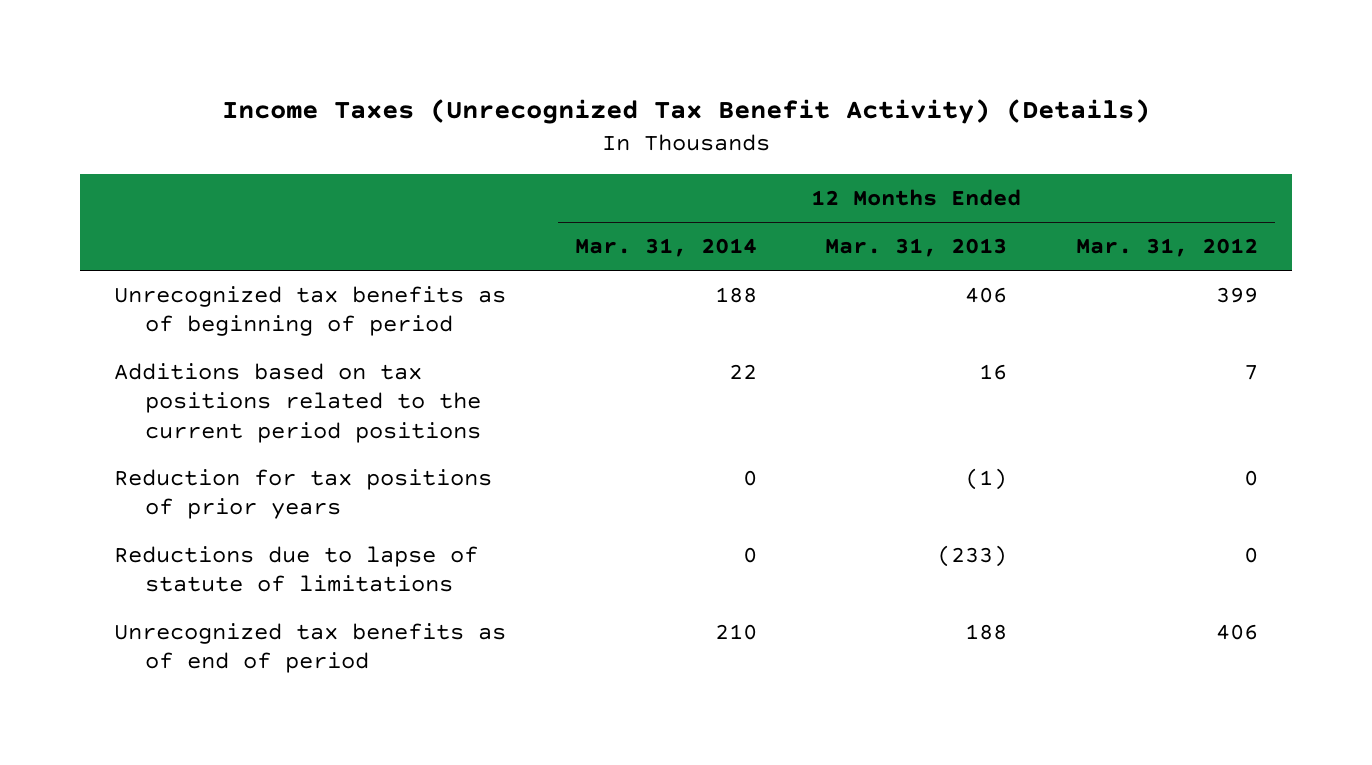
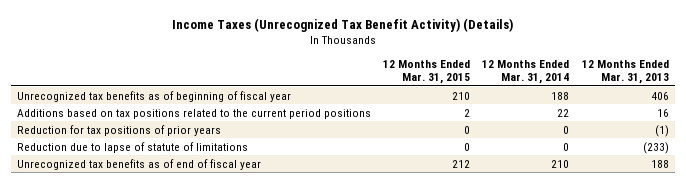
- | 12 Months Ended Mar. 31, 2014 | 12 Months Ended Mar. 31, 2013 | 12 Months Ended Mar. 31, 2012
+ | 12 Months Ended Mar. 31, 2015 | 12 Months Ended Mar. 31, 2014 | 12 Months Ended Mar. 31, 2013
- Unrecognized tax benefits as of beginning of period | 188 | 406 | 399
+ Unrecognized tax benefits as of beginning of fiscal year | 210 | 188 | 406
- Reductions due to lapse of statute of limitations | 0 | (233) | 0
- Unrecognized tax benefits as of end of period | 210 | 188 | 406
+ Reduction due to lapse of statute of limitations | 0 | 0 | (233)
+ Unrecognized tax benefits as of end of fiscal year | 212 | 210 | 188

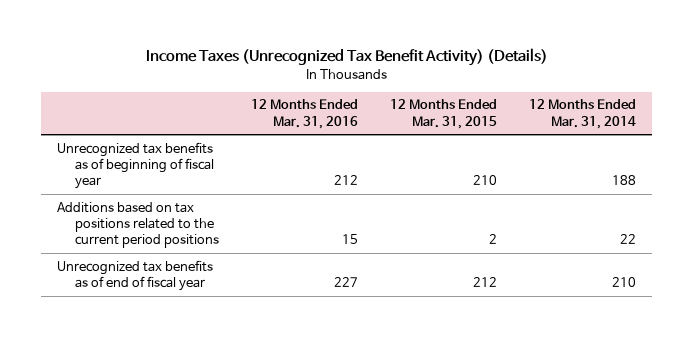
- | 12 Months Ended Mar. 31, 2015 | 12 Months Ended Mar. 31, 2014 | 12 Months Ended Mar. 31, 2013
+ | 12 Months Ended Mar. 31, 2016 | 12 Months Ended Mar. 31, 2015 | 12 Months Ended Mar. 31, 2014
- Reduction for tax positions of prior years | 0 | 0 | (1)
- Reduction due to lapse of statute of limitations | 0 | 0 | (233)

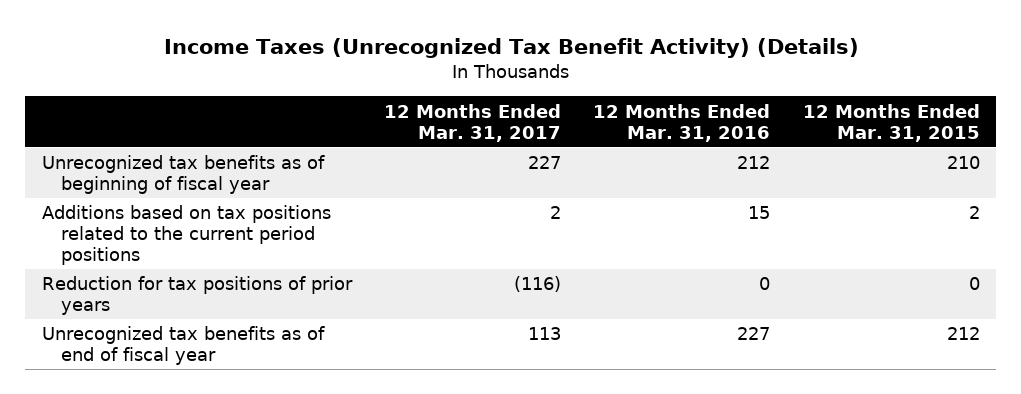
- | 12 Months Ended Mar. 31, 2016 | 12 Months Ended Mar. 31, 2015 | 12 Months Ended Mar. 31, 2014
+ | 12 Months Ended Mar. 31, 2017 | 12 Months Ended Mar. 31, 2016 | 12 Months Ended Mar. 31, 2015
+ Reduction for tax positions of prior years | (116) | 0 | 0

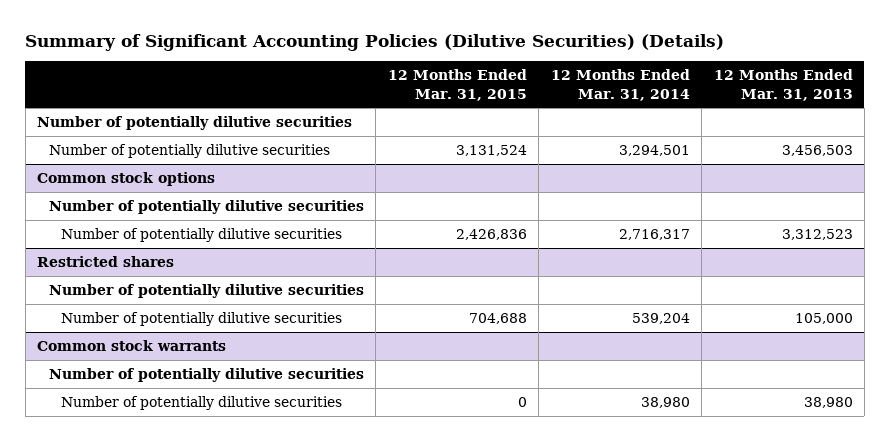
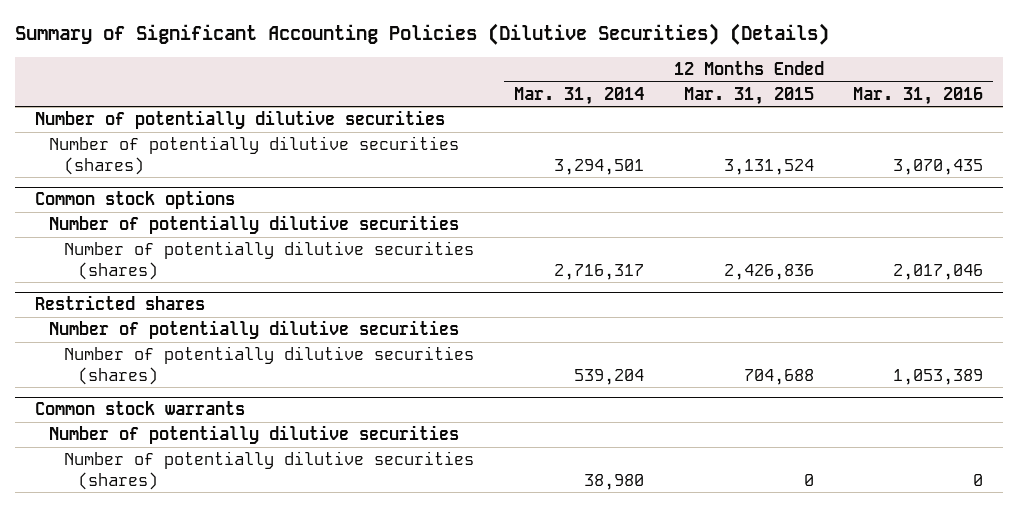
- | 12 Months Ended Mar. 31, 2015 | 12 Months Ended Mar. 31, 2014 | 12 Months Ended Mar. 31, 2013
+ | 12 Months Ended Mar. 31, 2014 | 12 Months Ended Mar. 31, 2015 | 12 Months Ended Mar. 31, 2016
- Number of potentially dilutive securities | 3,131,524 | 3,294,501 | 3,456,503
+ Number of potentially dilutive securities (shares) | 3,294,501 | 3,131,524 | 3,070,435
@ Common stock options
- Number of potentially dilutive securities | 2,426,836 | 2,716,317 | 3,312,523
+ Number of potentially dilutive securities (shares) | 2,716,317 | 2,426,836 | 2,017,046
@ Restricted shares
- Number of potentially dilutive securities | 704,688 | 539,204 | 105,000
+ Number of potentially dilutive securities (shares) | 539,204 | 704,688 | 1,053,389
@ Common stock warrants
- Number of potentially dilutive securities | 0 | 38,980 | 38,980
+ Number of potentially dilutive securities (shares) | 38,980 | 0 | 0

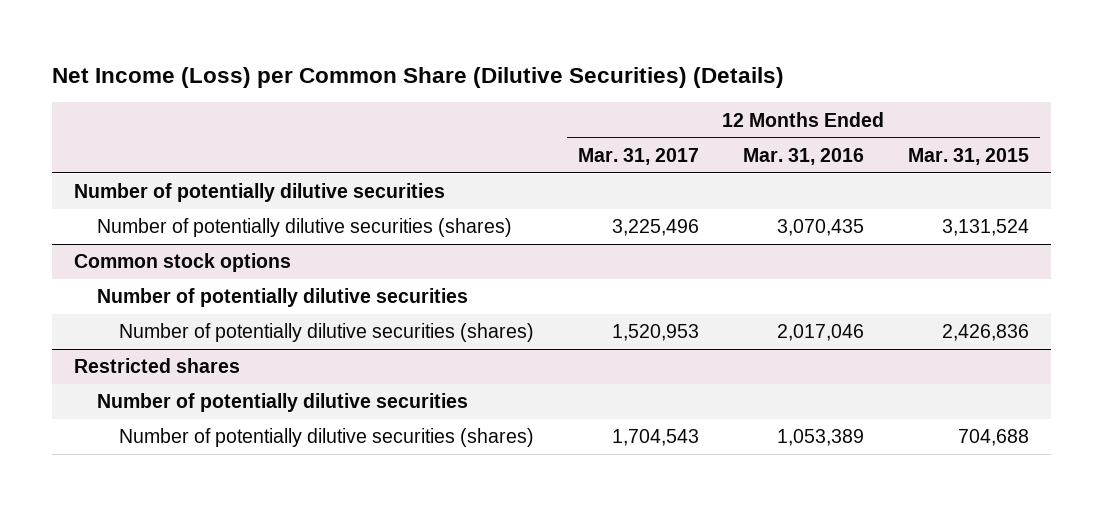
- Summary of Significant Accounting Policies (Dilutive Securities) (Details)
+ Net Income (Loss) per Common Share (Dilutive Securities) (Details)
- | 12 Months Ended Mar. 31, 2014 | 12 Months Ended Mar. 31, 2015 | 12 Months Ended Mar. 31, 2016
+ | 12 Months Ended Mar. 31, 2017 | 12 Months Ended Mar. 31, 2016 | 12 Months Ended Mar. 31, 2015
- Common stock warrants
- Number of potentially dilutive securities
- Number of potentially dilutive securities (shares) | 38,980 | 0 | 0

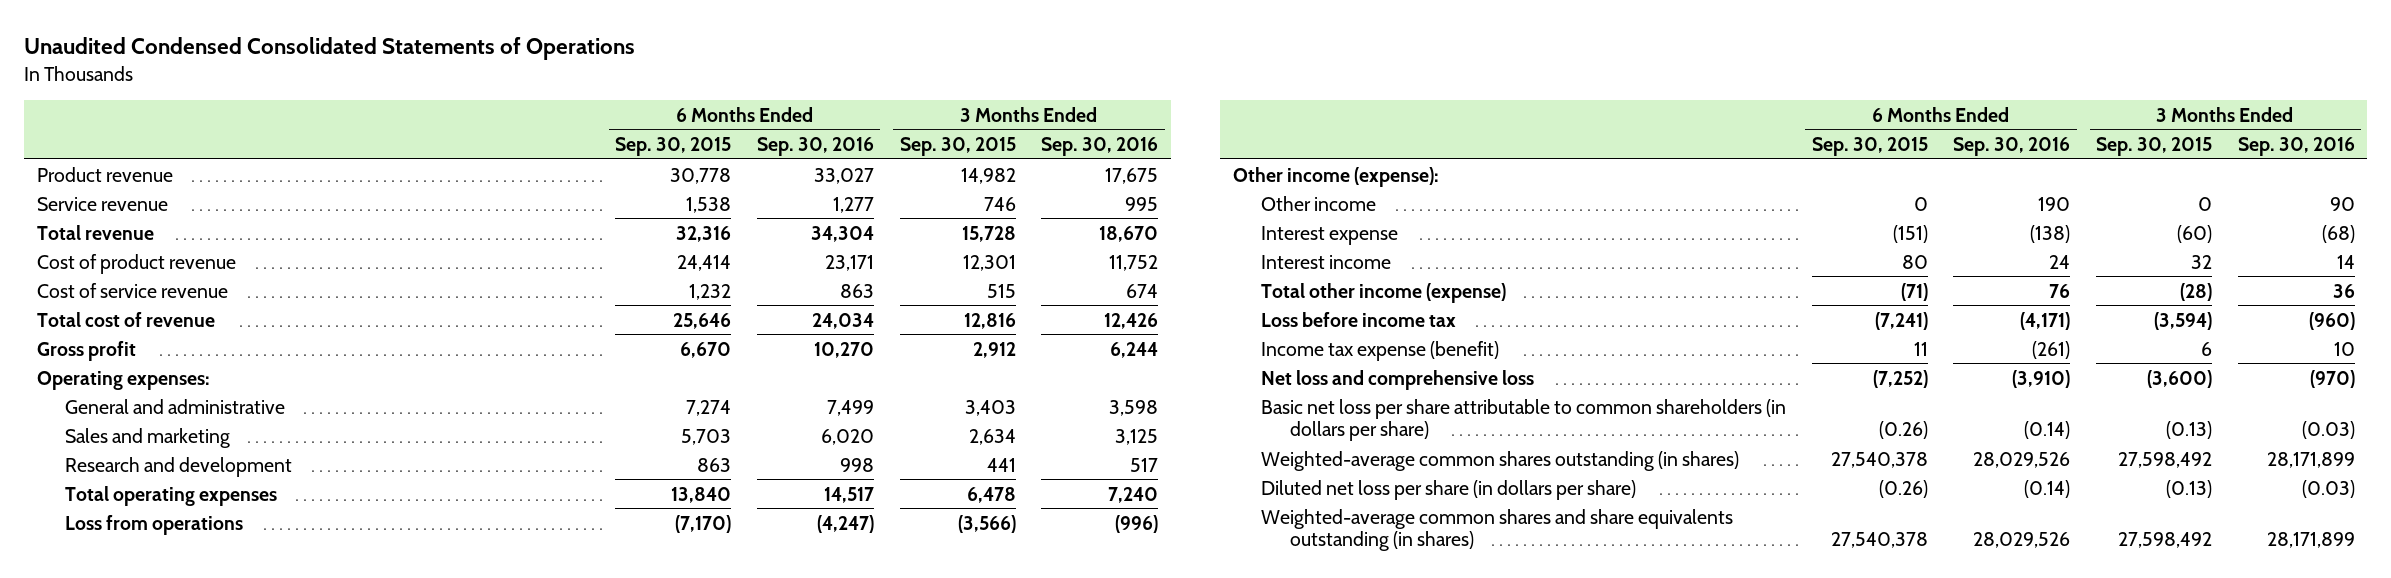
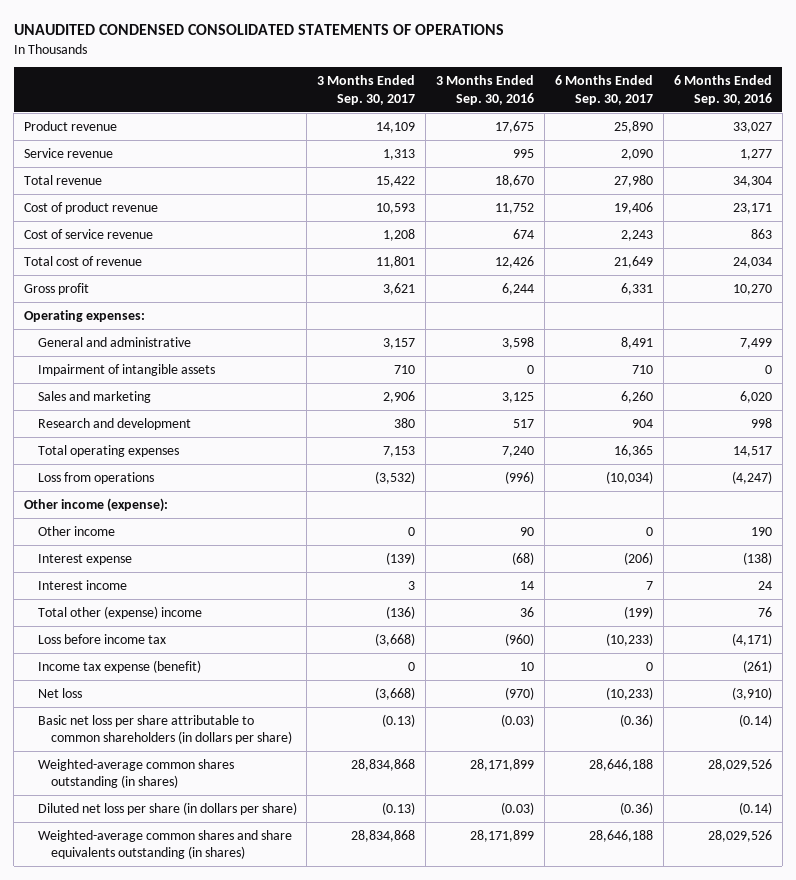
- Unaudited Condensed Consolidated Statements of Operations
+ UNAUDITED CONDENSED CONSOLIDATED STATEMENTS OF OPERATIONS
- | 6 Months Ended Sep. 30, 2015 | 6 Months Ended Sep. 30, 2016 | 3 Months Ended Sep. 30, 2015 | 3 Months Ended Sep. 30, 2016
+ | 3 Months Ended Sep. 30, 2017 | 3 Months Ended Sep. 30, 2016 | 6 Months Ended Sep. 30, 2017 | 6 Months Ended Sep. 30, 2016
+ Impairment of intangible assets | 710 | 0 | 710 | 0
- Total other income (expense) | (71) | 76 | (28) | 36
+ Total other (expense) income | (136) | 36 | (199) | 76
- Net loss and comprehensive loss | (7,252) | (3,910) | (3,600) | (970)
+ Net loss | (3,668) | (970) | (10,233) | (3,910)

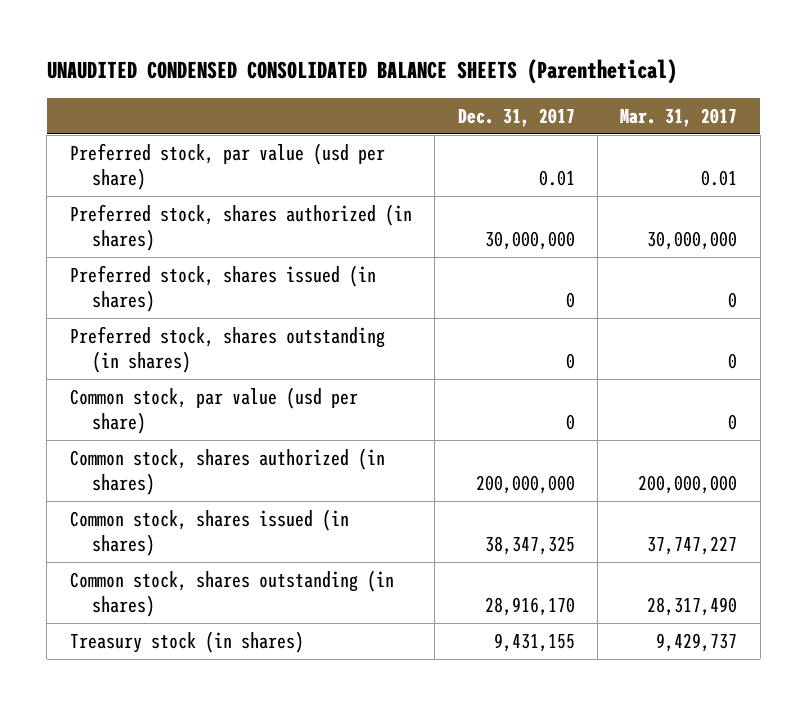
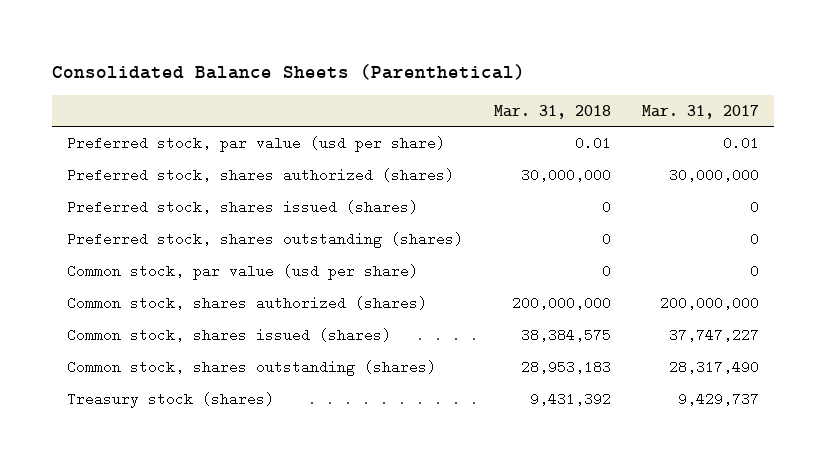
- UNAUDITED CONDENSED CONSOLIDATED BALANCE SHEETS (Parenthetical)
+ Consolidated Balance Sheets (Parenthetical)
- | Dec. 31, 2017 | Mar. 31, 2017
+ | Mar. 31, 2018 | Mar. 31, 2017
- Preferred stock, shares authorized (in shares) | 30,000,000 | 30,000,000
- Preferred stock, shares issued (in shares) | 0 | 0
- Preferred stock, shares outstanding (in shares) | 0 | 0
+ Preferred stock, shares authorized (shares) | 30,000,000 | 30,000,000
+ Preferred stock, shares issued (shares) | 0 | 0
+ Preferred stock, shares outstanding (shares) | 0 | 0
- Common stock, shares authorized (in shares) | 200,000,000 | 200,000,000
- Common stock, shares issued (in shares) | 38,347,325 | 37,747,227
- Common stock, shares outstanding (in shares) | 28,916,170 | 28,317,490
- Treasury stock (in shares) | 9,431,155 | 9,429,737
+ Common stock, shares authorized (shares) | 200,000,000 | 200,000,000
+ Common stock, shares issued (shares) | 38,384,575 | 37,747,227
+ Common stock, shares outstanding (shares) | 28,953,183 | 28,317,490
+ Treasury stock (shares) | 9,431,392 | 9,429,737

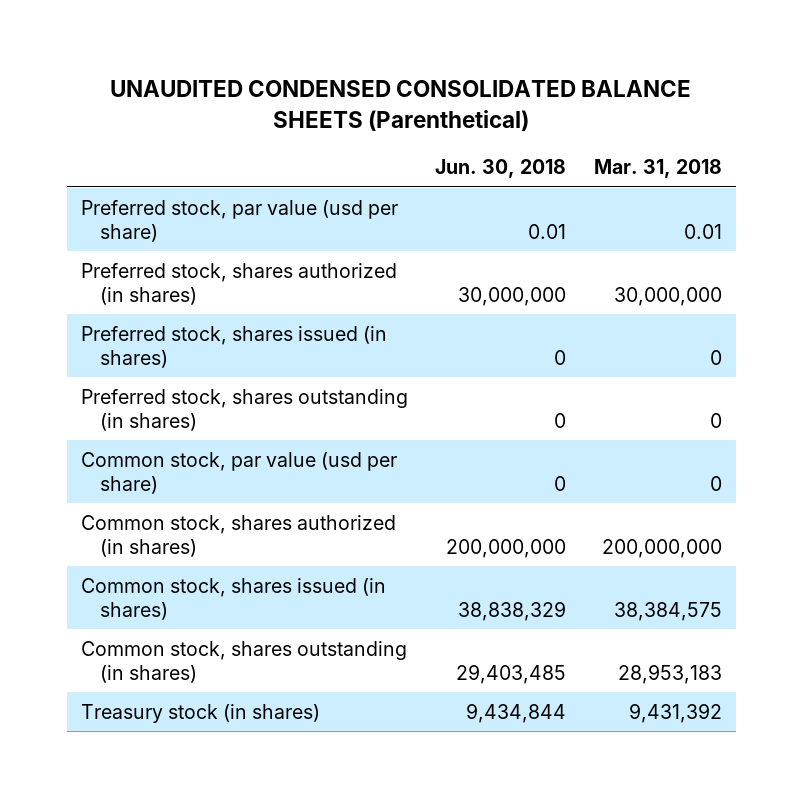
- Consolidated Balance Sheets (Parenthetical)
+ UNAUDITED CONDENSED CONSOLIDATED BALANCE SHEETS (Parenthetical)
- | Mar. 31, 2018 | Mar. 31, 2017
+ | Jun. 30, 2018 | Mar. 31, 2018
- Preferred stock, shares authorized (shares) | 30,000,000 | 30,000,000
- Preferred stock, shares issued (shares) | 0 | 0
- Preferred stock, shares outstanding (shares) | 0 | 0
+ Preferred stock, shares authorized (in shares) | 30,000,000 | 30,000,000
+ Preferred stock, shares issued (in shares) | 0 | 0
+ Preferred stock, shares outstanding (in shares) | 0 | 0
- Common stock, shares authorized (shares) | 200,000,000 | 200,000,000
- Common stock, shares issued (shares) | 38,384,575 | 37,747,227
- Common stock, shares outstanding (shares) | 28,953,183 | 28,317,490
- Treasury stock (shares) | 9,431,392 | 9,429,737
+ Common stock, shares authorized (in shares) | 200,000,000 | 200,000,000
+ Common stock, shares issued (in shares) | 38,838,329 | 38,384,575
+ Common stock, shares outstanding (in shares) | 29,403,485 | 28,953,183
+ Treasury stock (in shares) | 9,434,844 | 9,431,392

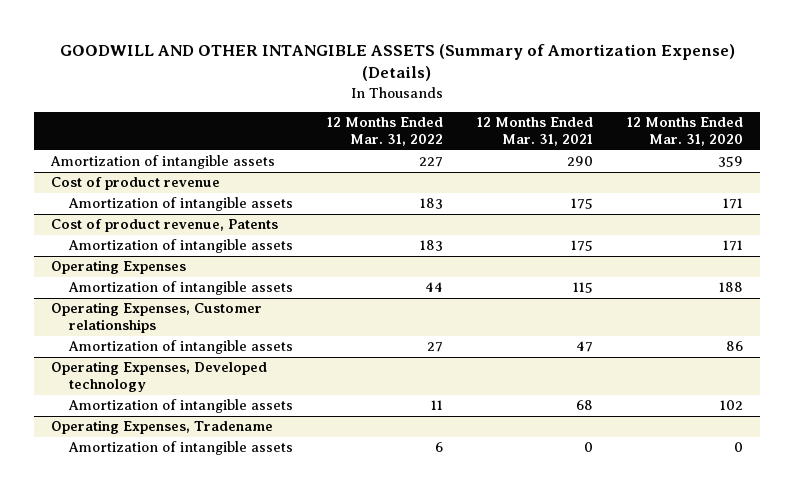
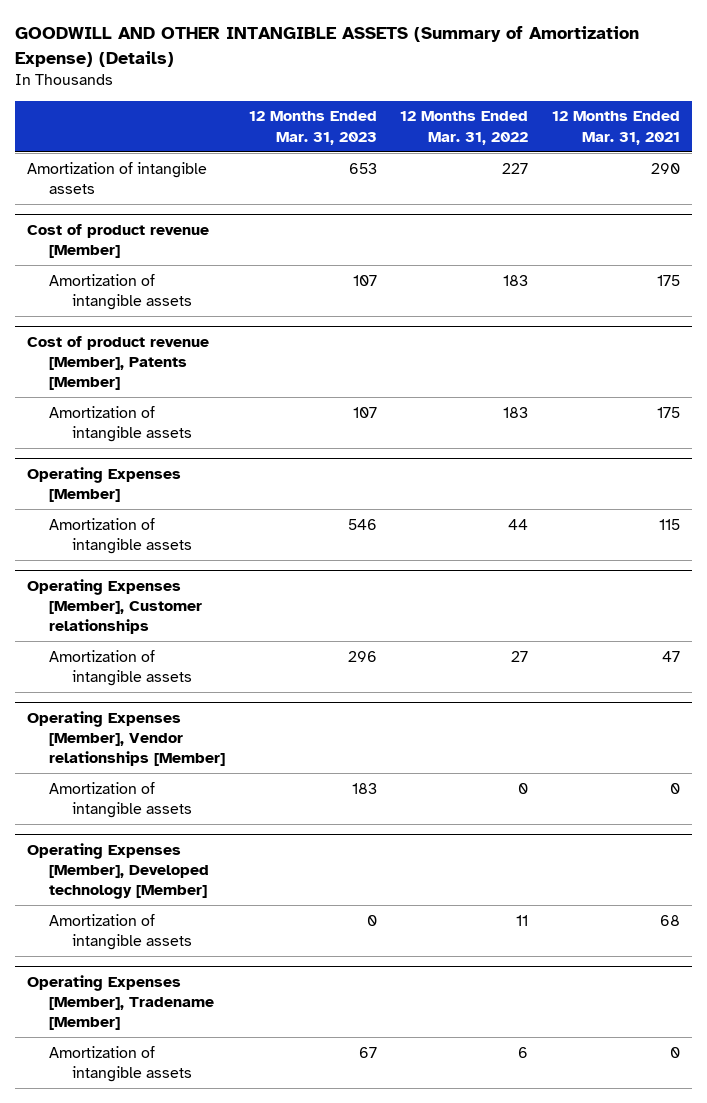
- | 12 Months Ended Mar. 31, 2022 | 12 Months Ended Mar. 31, 2021 | 12 Months Ended Mar. 31, 2020
+ | 12 Months Ended Mar. 31, 2023 | 12 Months Ended Mar. 31, 2022 | 12 Months Ended Mar. 31, 2021
- Cost of product revenue
+ Cost of product revenue [Member]
- Cost of product revenue, Patents
+ Cost of product revenue [Member], Patents [Member]
- Operating Expenses
+ Operating Expenses [Member]
- Operating Expenses, Customer relationships
+ Operating Expenses [Member], Customer relationships
- Operating Expenses, Developed technology
+ Operating Expenses [Member], Vendor relationships [Member]
+ Amortization of intangible assets | 183 | 0 | 0
+ Operating Expenses [Member], Developed technology [Member]
- Operating Expenses, Tradename
+ Operating Expenses [Member], Tradename [Member]

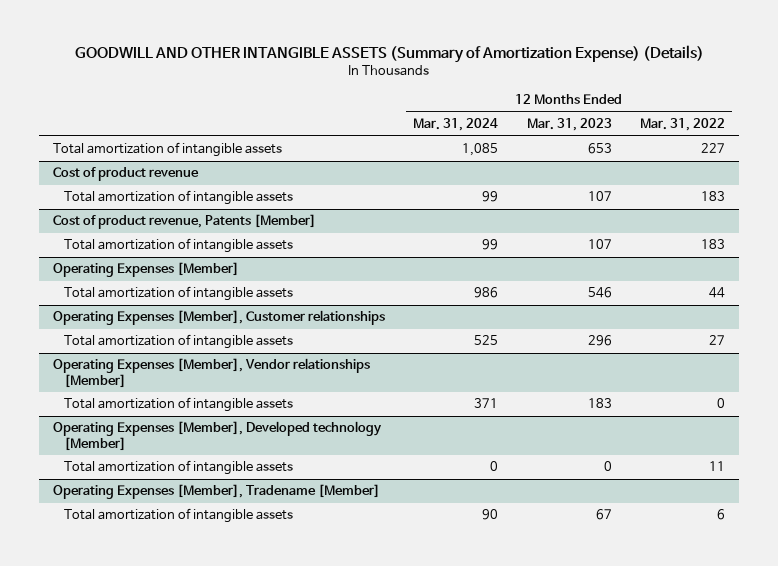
- | 12 Months Ended Mar. 31, 2023 | 12 Months Ended Mar. 31, 2022 | 12 Months Ended Mar. 31, 2021
+ | 12 Months Ended Mar. 31, 2024 | 12 Months Ended Mar. 31, 2023 | 12 Months Ended Mar. 31, 2022
- Amortization of intangible assets | 653 | 227 | 290
- Cost of product revenue [Member]
- Amortization of intangible assets | 107 | 183 | 175
- Cost of product revenue [Member], Patents [Member]
- Amortization of intangible assets | 107 | 183 | 175
+ Total amortization of intangible assets | 1,085 | 653 | 227
+ Cost of product revenue
+ Total amortization of intangible assets | 99 | 107 | 183
+ Cost of product revenue, Patents [Member]
+ Total amortization of intangible assets | 99 | 107 | 183
@ Operating Expenses [Member]
- Amortization of intangible assets | 546 | 44 | 115
+ Total amortization of intangible assets | 986 | 546 | 44
@ Operating Expenses [Member], Customer relationships
- Amortization of intangible assets | 296 | 27 | 47
+ Total amortization of intangible assets | 525 | 296 | 27
@ Operating Expenses [Member], Vendor relationships [Member]
- Amortization of intangible assets | 183 | 0 | 0
+ Total amortization of intangible assets | 371 | 183 | 0
@ Operating Expenses [Member], Developed technology [Member]
- Amortization of intangible assets | 0 | 11 | 68
+ Total amortization of intangible assets | 0 | 0 | 11
@ Operating Expenses [Member], Tradename [Member]
- Amortization of intangible assets | 67 | 6 | 0
+ Total amortization of intangible assets | 90 | 67 | 6

